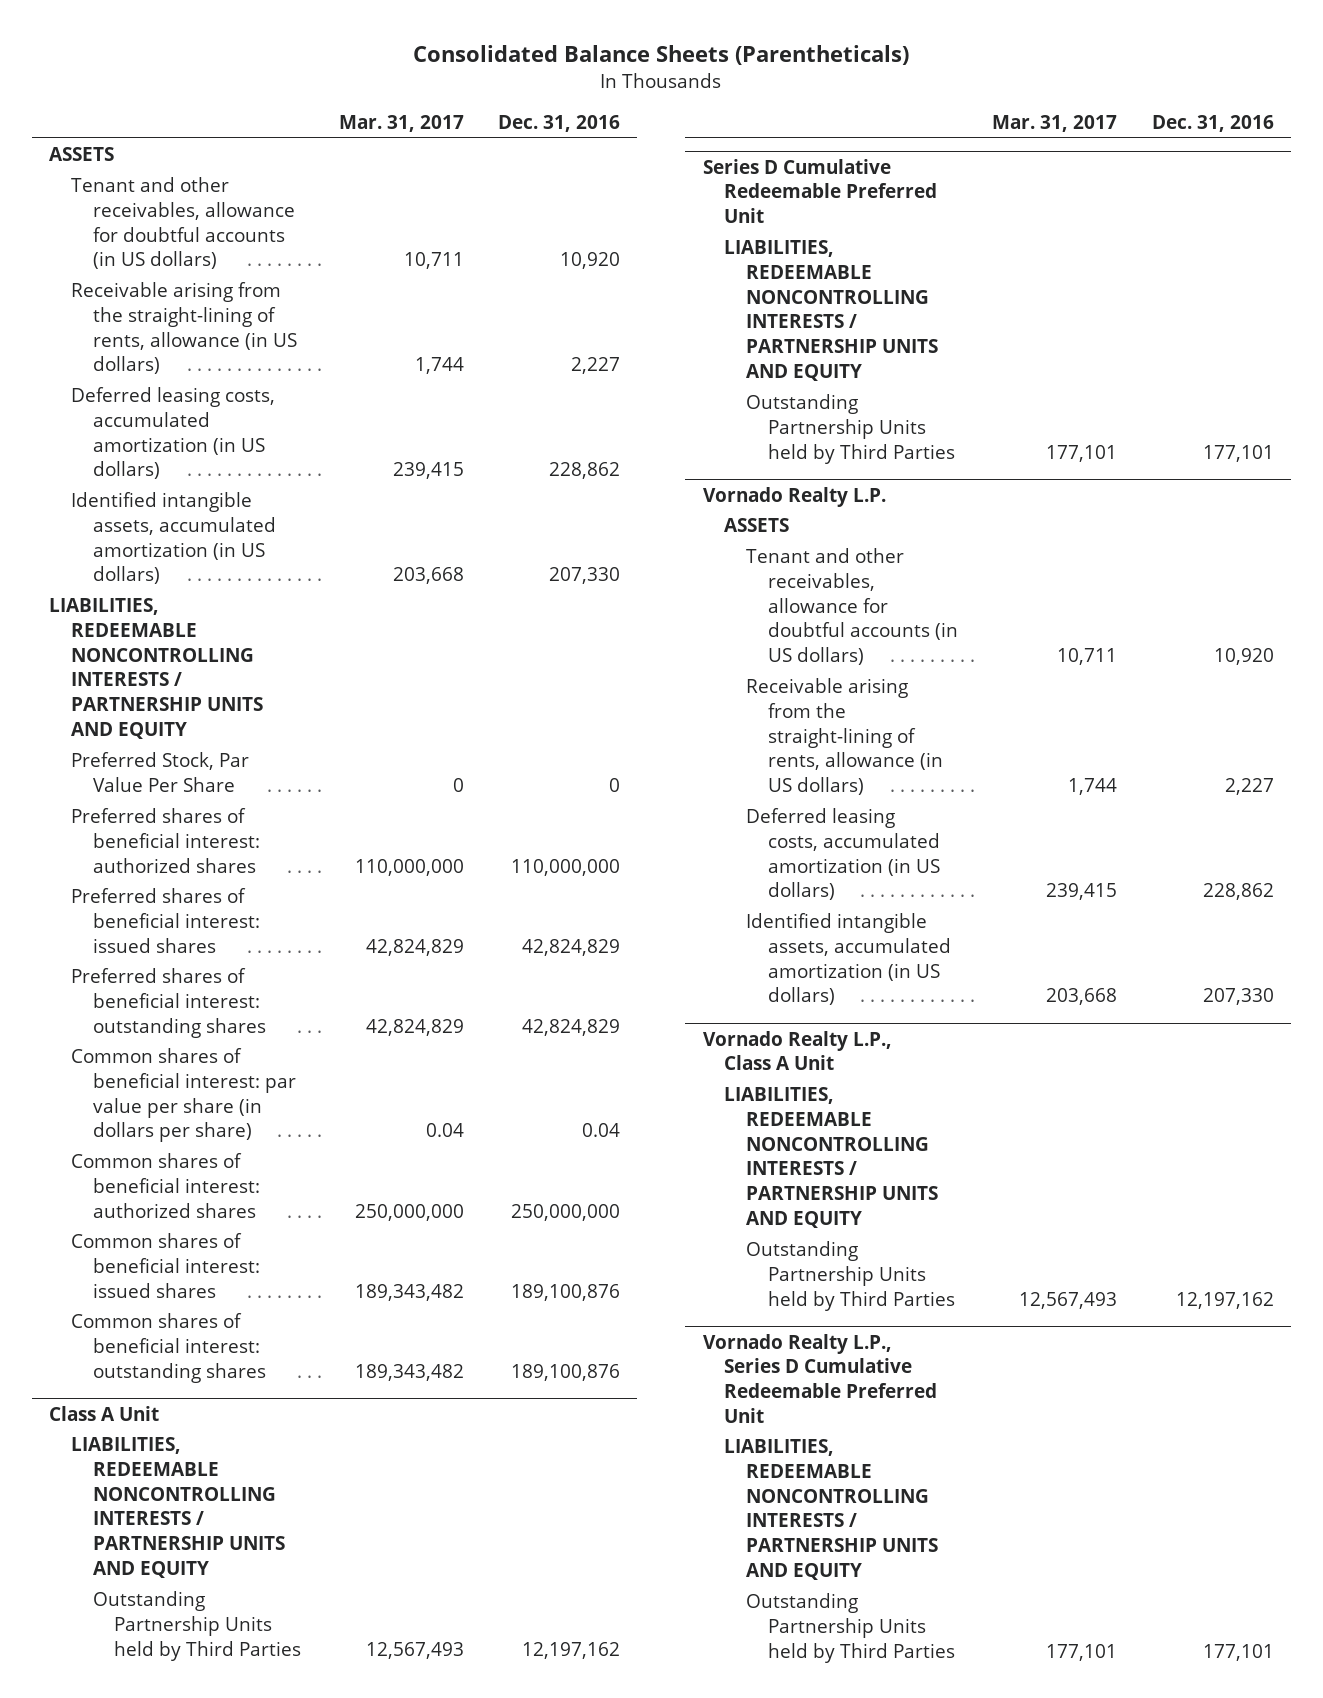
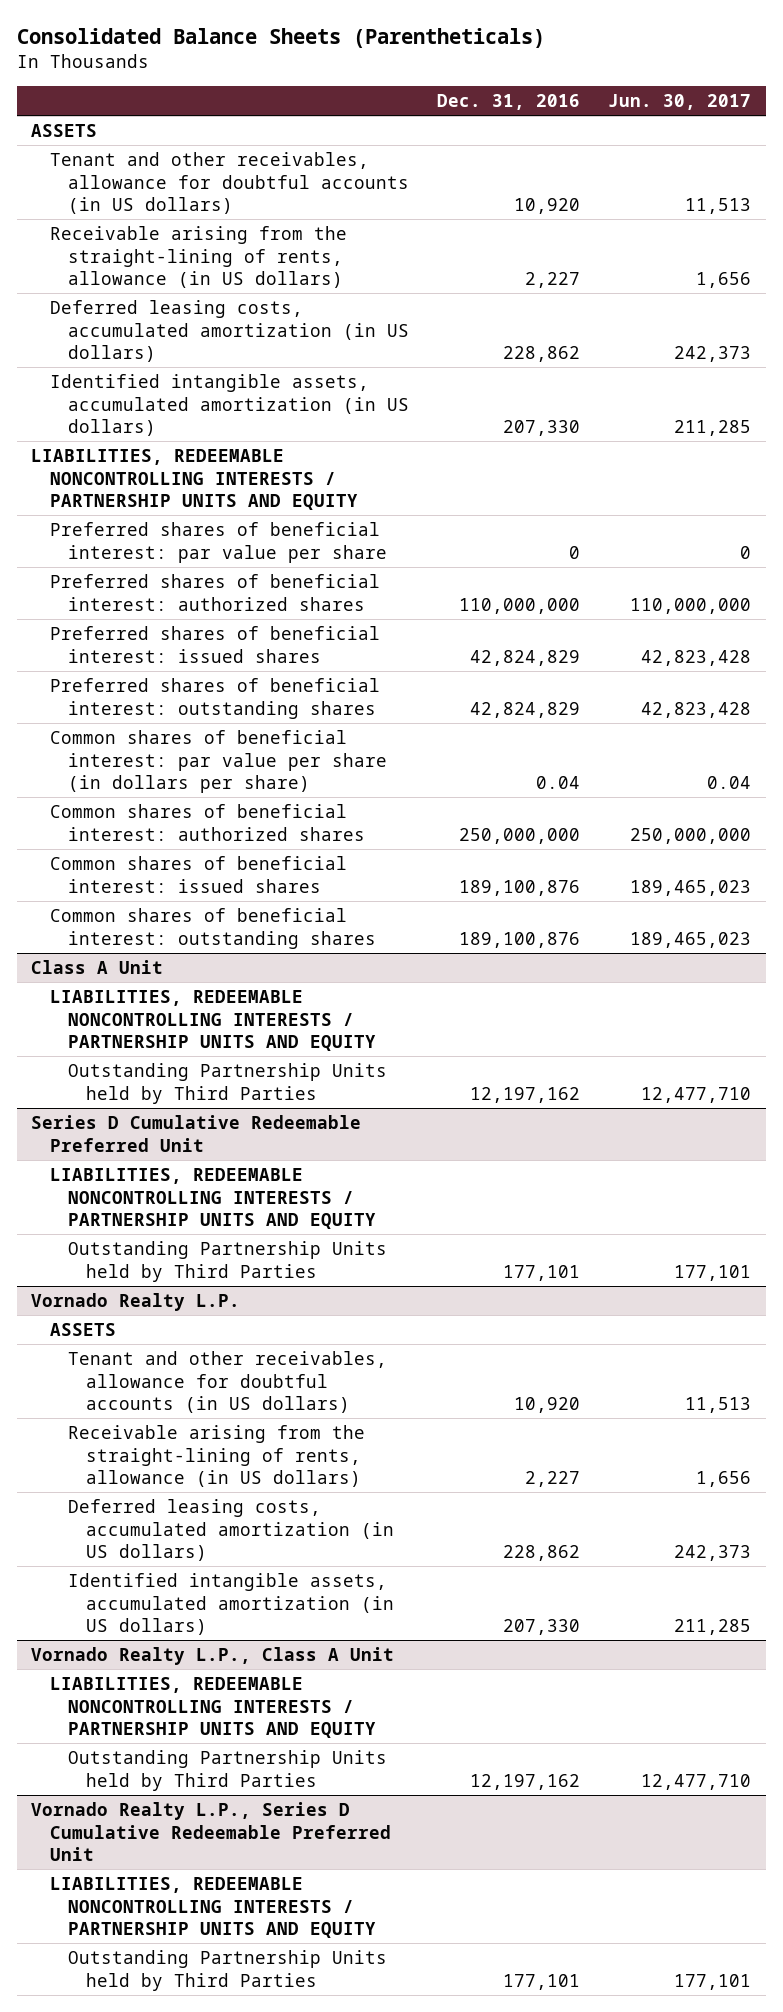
- | Mar. 31, 2017 | Dec. 31, 2016
+ | Dec. 31, 2016 | Jun. 30, 2017
- Preferred Stock, Par Value Per Share | 0 | 0
+ Preferred shares of beneficial interest: par value per share | 0 | 0

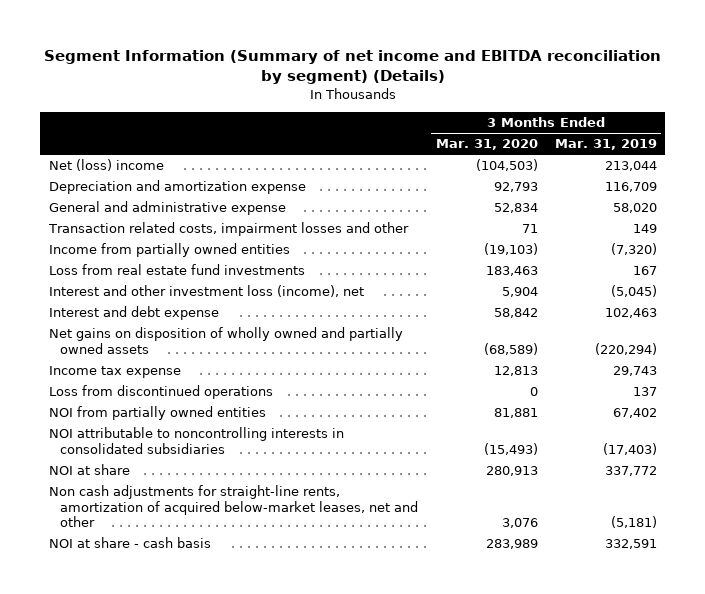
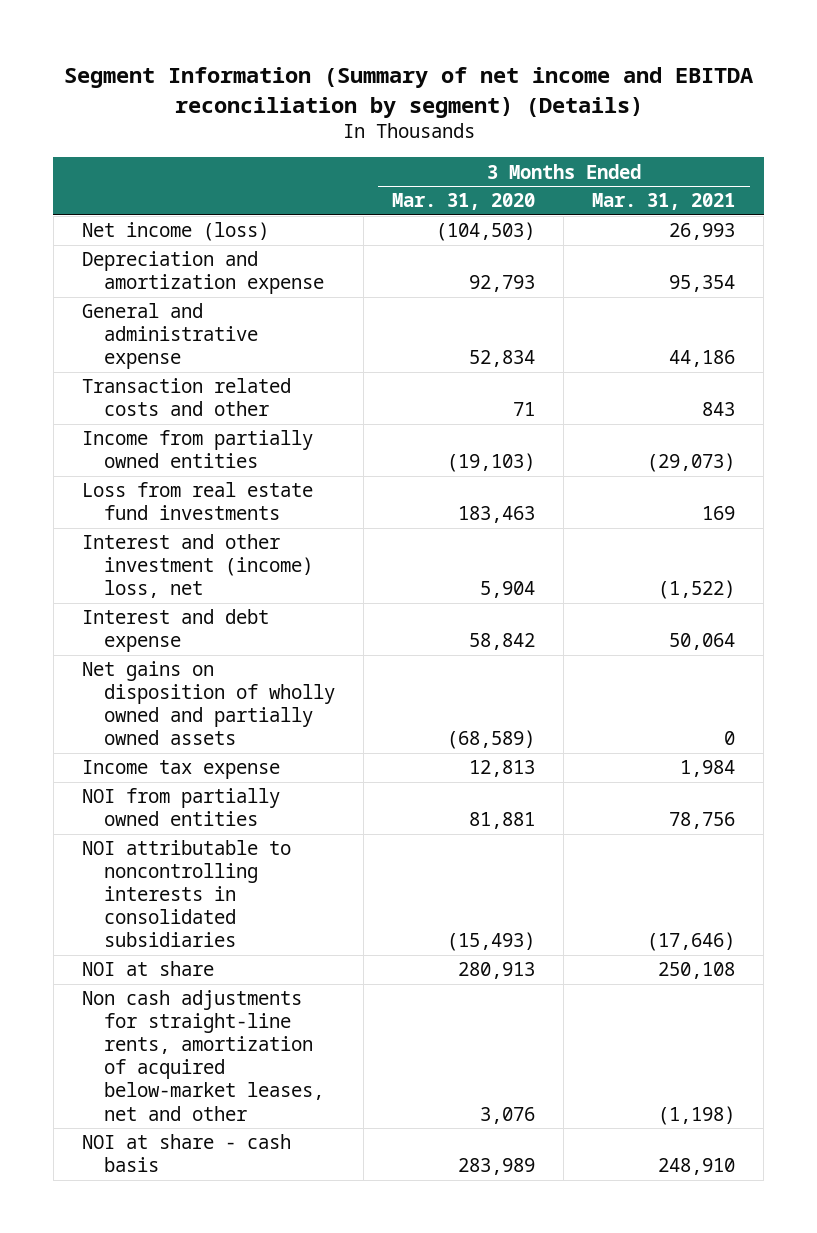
- | 3 Months Ended Mar. 31, 2020 | 3 Months Ended Mar. 31, 2019
+ | 3 Months Ended Mar. 31, 2020 | 3 Months Ended Mar. 31, 2021
- Net (loss) income | (104,503) | 213,044
+ Net income (loss) | (104,503) | 26,993
- Transaction related costs, impairment losses and other | 71 | 149
+ Transaction related costs and other | 71 | 843
- Interest and other investment loss (income), net | 5,904 | (5,045)
+ Interest and other investment (income) loss, net | 5,904 | (1,522)
- Loss from discontinued operations | 0 | 137

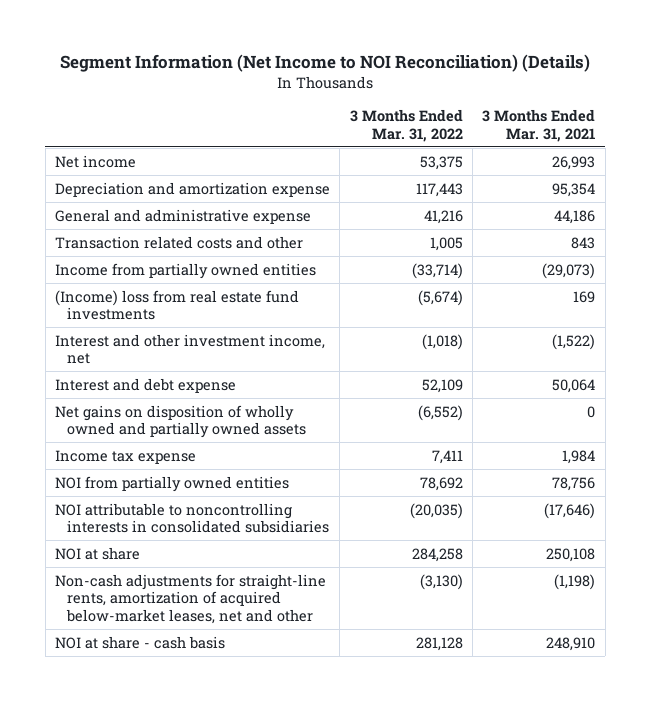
- Segment Information (Summary of net income and EBITDA reconciliation by segment) (Details)
+ Segment Information (Net Income to NOI Reconciliation) (Details)
- | 3 Months Ended Mar. 31, 2020 | 3 Months Ended Mar. 31, 2021
+ | 3 Months Ended Mar. 31, 2022 | 3 Months Ended Mar. 31, 2021
- Net income (loss) | (104,503) | 26,993
+ Net income | 53,375 | 26,993
- Loss from real estate fund investments | 183,463 | 169
- Interest and other investment (income) loss, net | 5,904 | (1,522)
+ (Income) loss from real estate fund investments | (5,674) | 169
+ Interest and other investment income, net | (1,018) | (1,522)
- Non cash adjustments for straight-line rents, amortization of acquired below-market leases, net and other | 3,076 | (1,198)
+ Non-cash adjustments for straight-line rents, amortization of acquired below-market leases, net and other | (3,130) | (1,198)

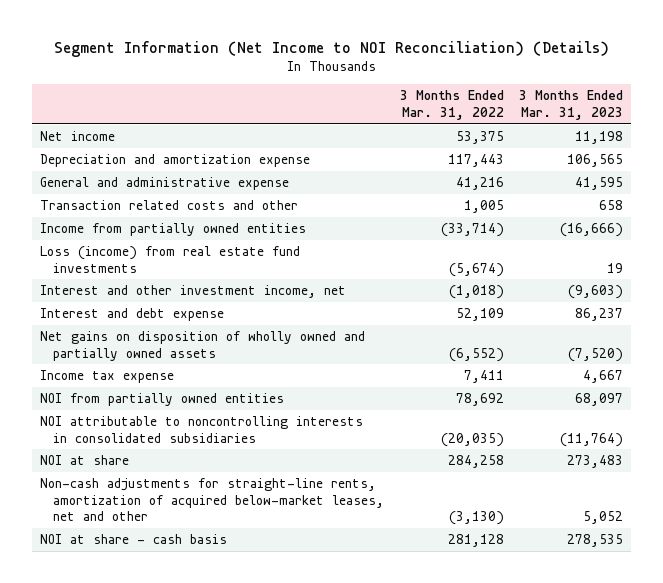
- | 3 Months Ended Mar. 31, 2022 | 3 Months Ended Mar. 31, 2021
+ | 3 Months Ended Mar. 31, 2022 | 3 Months Ended Mar. 31, 2023
- (Income) loss from real estate fund investments | (5,674) | 169
+ Loss (income) from real estate fund investments | (5,674) | 19

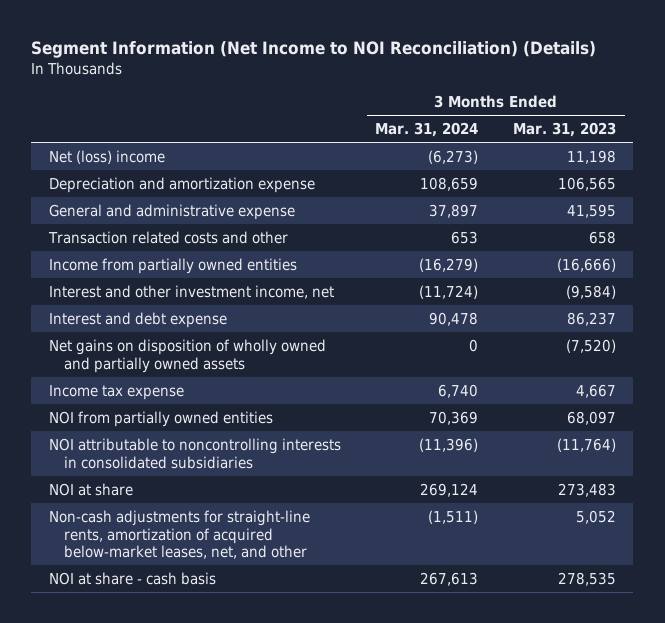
- | 3 Months Ended Mar. 31, 2022 | 3 Months Ended Mar. 31, 2023
+ | 3 Months Ended Mar. 31, 2024 | 3 Months Ended Mar. 31, 2023
- Net income | 53,375 | 11,198
+ Net (loss) income | (6,273) | 11,198
- Loss (income) from real estate fund investments | (5,674) | 19
- Interest and other investment income, net | (1,018) | (9,603)
+ Interest and other investment income, net | (11,724) | (9,584)
- Non-cash adjustments for straight-line rents, amortization of acquired below-market leases, net and other | (3,130) | 5,052
+ Non-cash adjustments for straight-line rents, amortization of acquired below-market leases, net, and other | (1,511) | 5,052

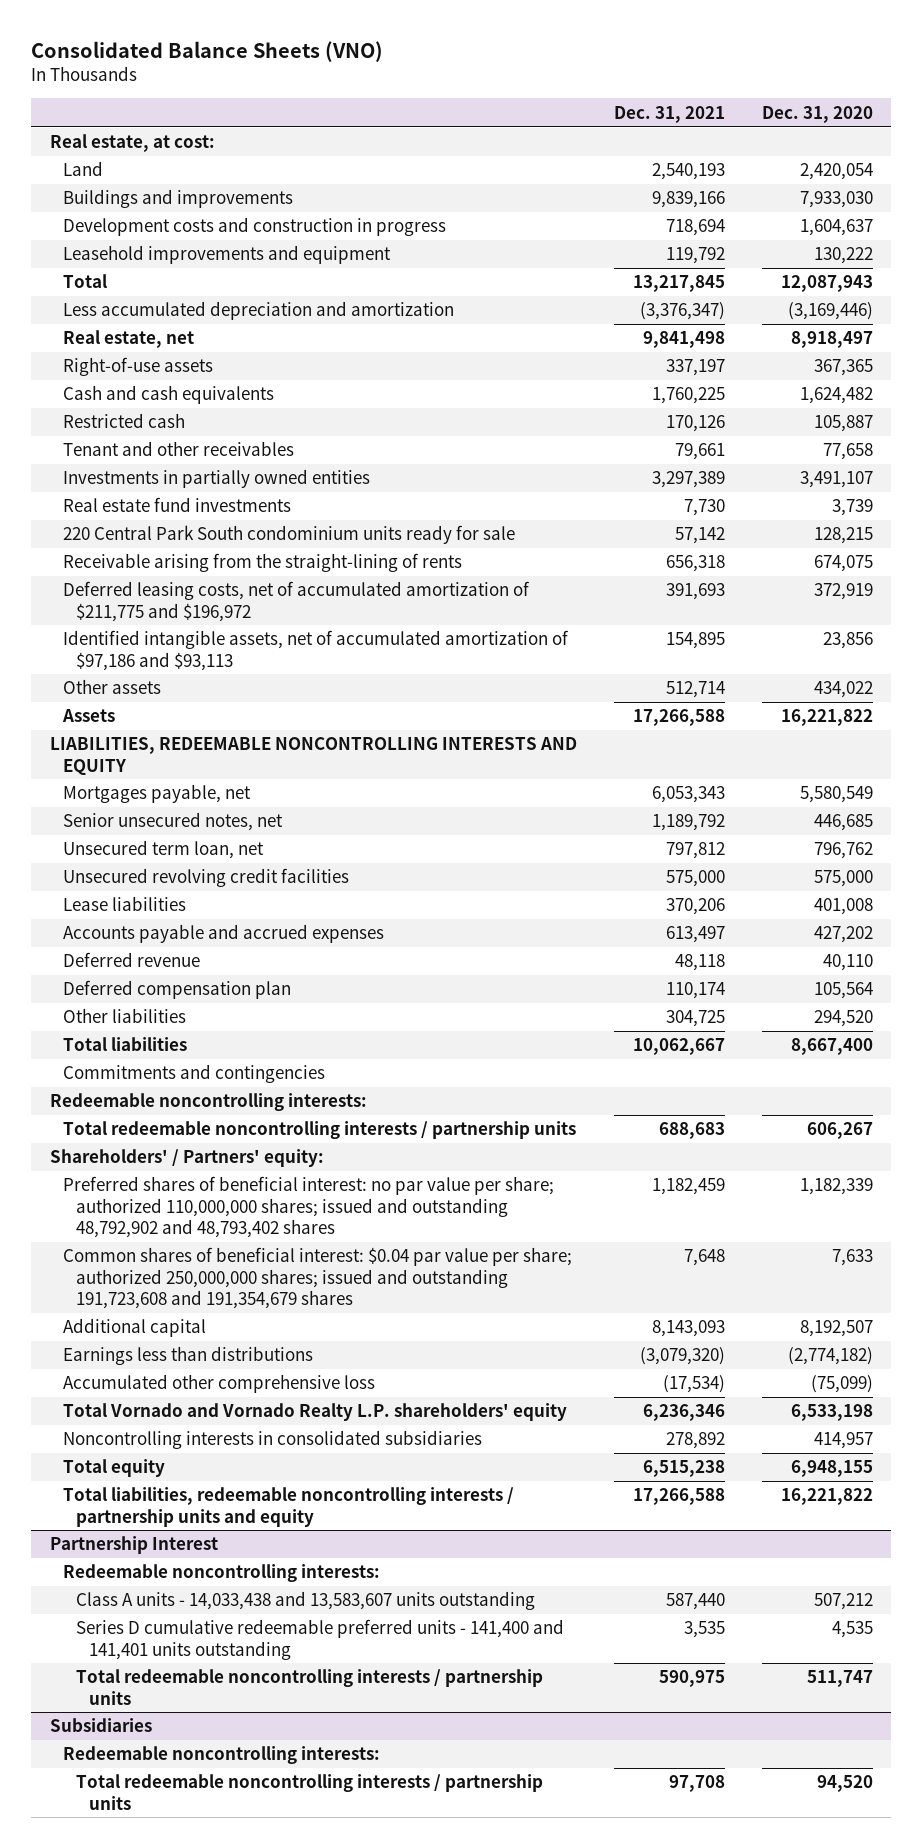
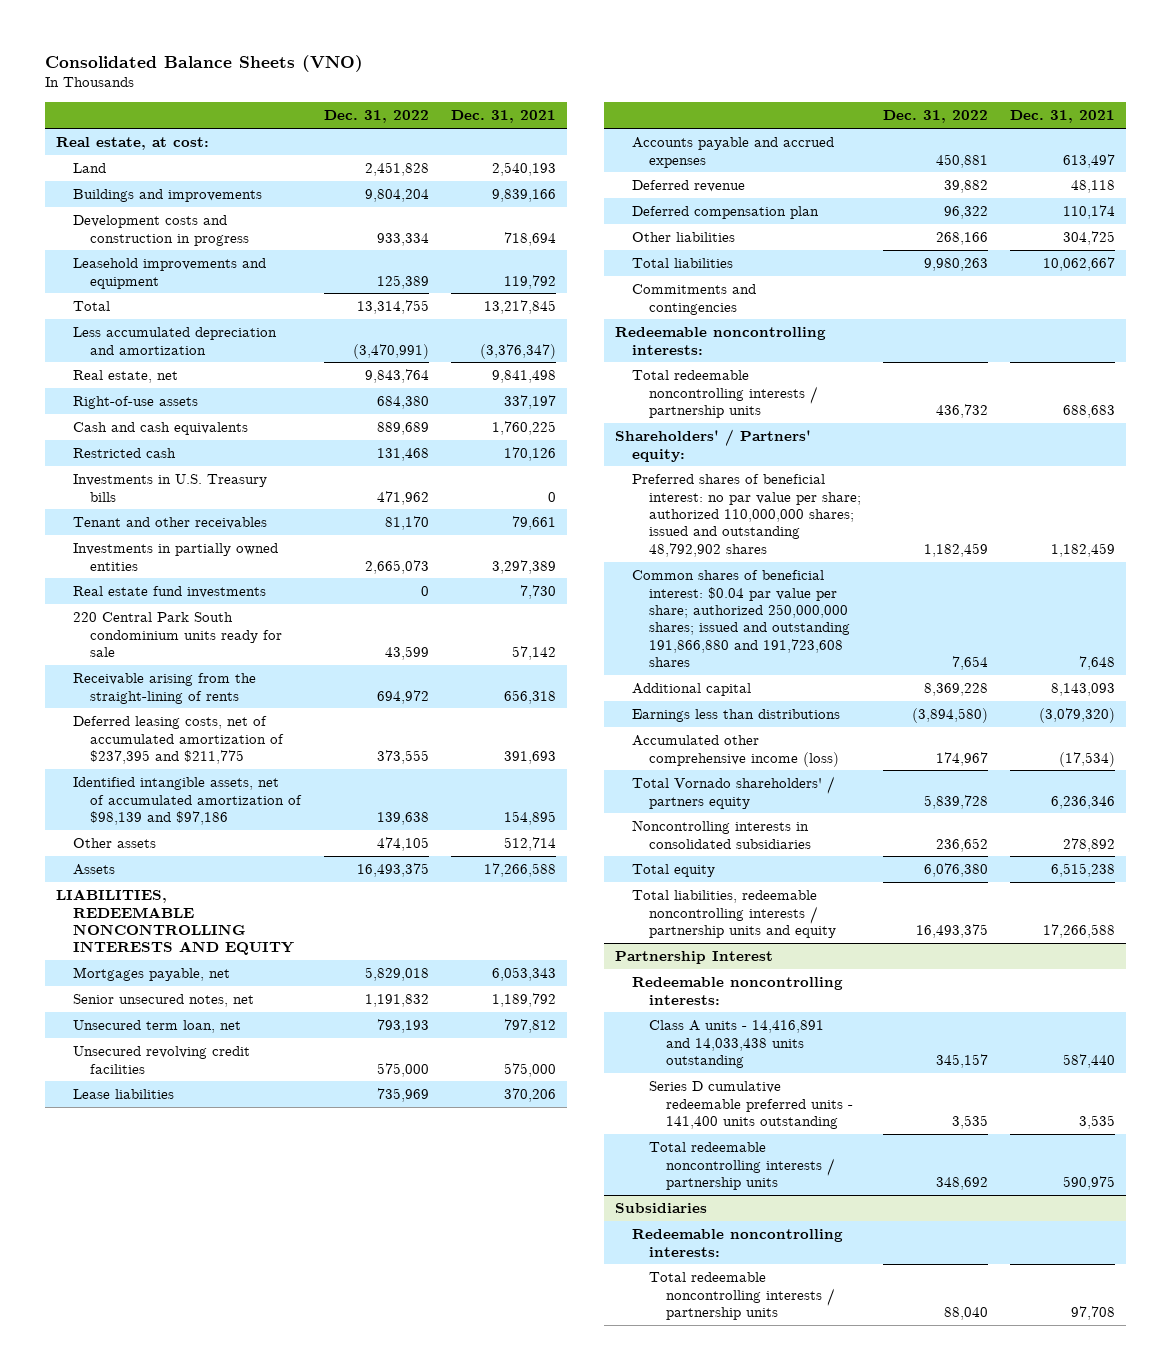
- | Dec. 31, 2021 | Dec. 31, 2020
+ | Dec. 31, 2022 | Dec. 31, 2021
+ Investments in U.S. Treasury bills | 471,962 | 0
- Deferred leasing costs, net of accumulated amortization of $211,775 and $196,972 | 391,693 | 372,919
- Identified intangible assets, net of accumulated amortization of $97,186 and $93,113 | 154,895 | 23,856
+ Deferred leasing costs, net of accumulated amortization of $237,395 and $211,775 | 373,555 | 391,693
+ Identified intangible assets, net of accumulated amortization of $98,139 and $97,186 | 139,638 | 154,895
- Preferred shares of beneficial interest: no par value per share; authorized 110,000,000 shares; issued and outstanding 48,792,902 and 48,793,402 shares | 1,182,459 | 1,182,339
- Common shares of beneficial interest: $0.04 par value per share; authorized 250,000,000 shares; issued and outstanding 191,723,608 and 191,354,679 shares | 7,648 | 7,633
+ Preferred shares of beneficial interest: no par value per share; authorized 110,000,000 shares; issued and outstanding 48,792,902 shares | 1,182,459 | 1,182,459
+ Common shares of beneficial interest: $0.04 par value per share; authorized 250,000,000 shares; issued and outstanding 191,866,880 and 191,723,608 shares | 7,654 | 7,648
- Accumulated other comprehensive loss | (17,534) | (75,099)
- Total Vornado and Vornado Realty L.P. shareholders' equity | 6,236,346 | 6,533,198
+ Accumulated other comprehensive income (loss) | 174,967 | (17,534)
+ Total Vornado shareholders' / partners equity | 5,839,728 | 6,236,346
@ Partnership Interest
- Class A units - 14,033,438 and 13,583,607 units outstanding | 587,440 | 507,212
- Series D cumulative redeemable preferred units - 141,400 and 141,401 units outstanding | 3,535 | 4,535
+ Class A units - 14,416,891 and 14,033,438 units outstanding | 345,157 | 587,440
+ Series D cumulative redeemable preferred units - 141,400 units outstanding | 3,535 | 3,535

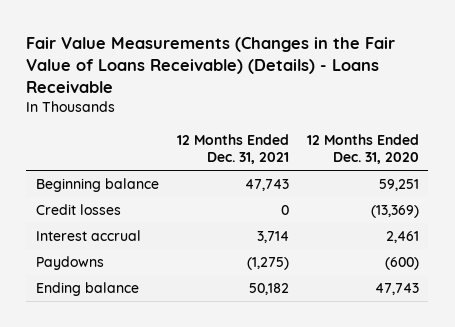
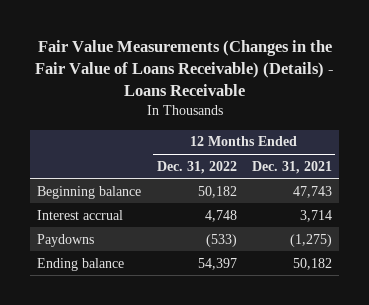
- | 12 Months Ended Dec. 31, 2021 | 12 Months Ended Dec. 31, 2020
+ | 12 Months Ended Dec. 31, 2022 | 12 Months Ended Dec. 31, 2021
- Credit losses | 0 | (13,369)

